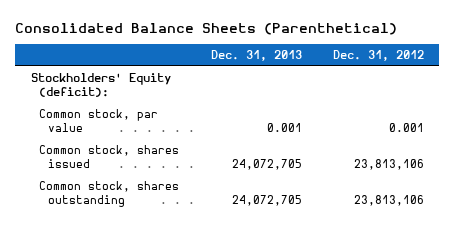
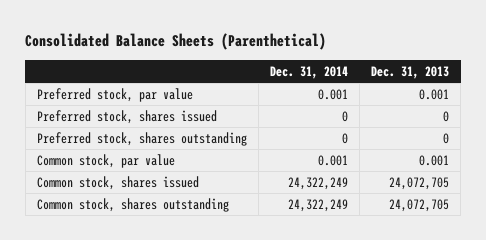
- | Dec. 31, 2013 | Dec. 31, 2012
+ | Dec. 31, 2014 | Dec. 31, 2013
- Stockholders' Equity (deficit):
+ Preferred stock, par value | 0.001 | 0.001
+ Preferred stock, shares issued | 0 | 0
+ Preferred stock, shares outstanding | 0 | 0

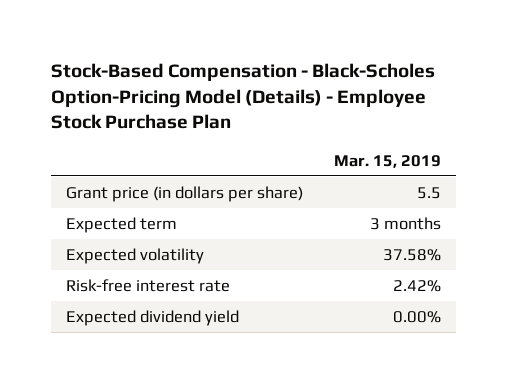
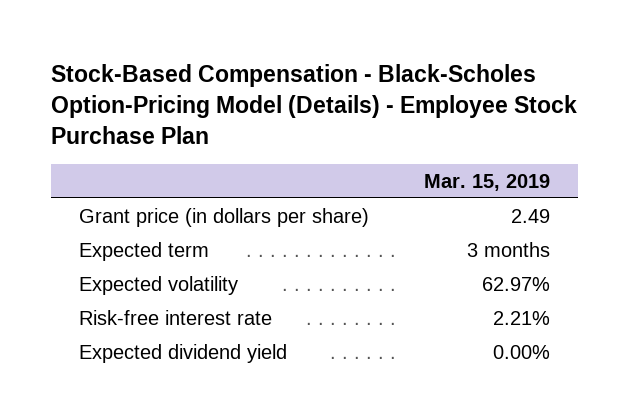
- Grant price (in dollars per share) | 5.5
+ Grant price (in dollars per share) | 2.49
- Expected volatility | 37.58%
- Risk-free interest rate | 2.42%
+ Expected volatility | 62.97%
+ Risk-free interest rate | 2.21%

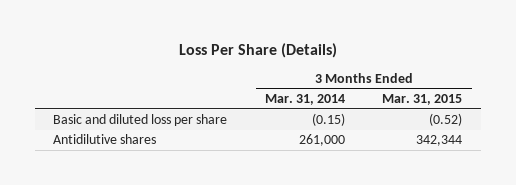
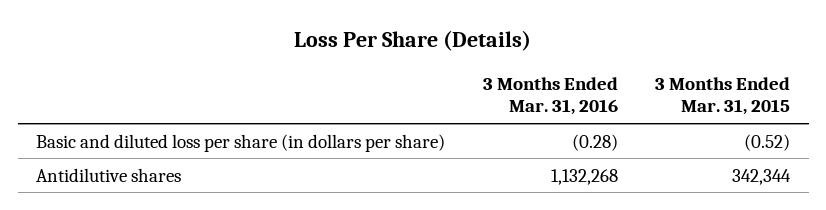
- | 3 Months Ended Mar. 31, 2014 | 3 Months Ended Mar. 31, 2015
+ | 3 Months Ended Mar. 31, 2016 | 3 Months Ended Mar. 31, 2015
- Basic and diluted loss per share | (0.15) | (0.52)
+ Basic and diluted loss per share (in dollars per share) | (0.28) | (0.52)

